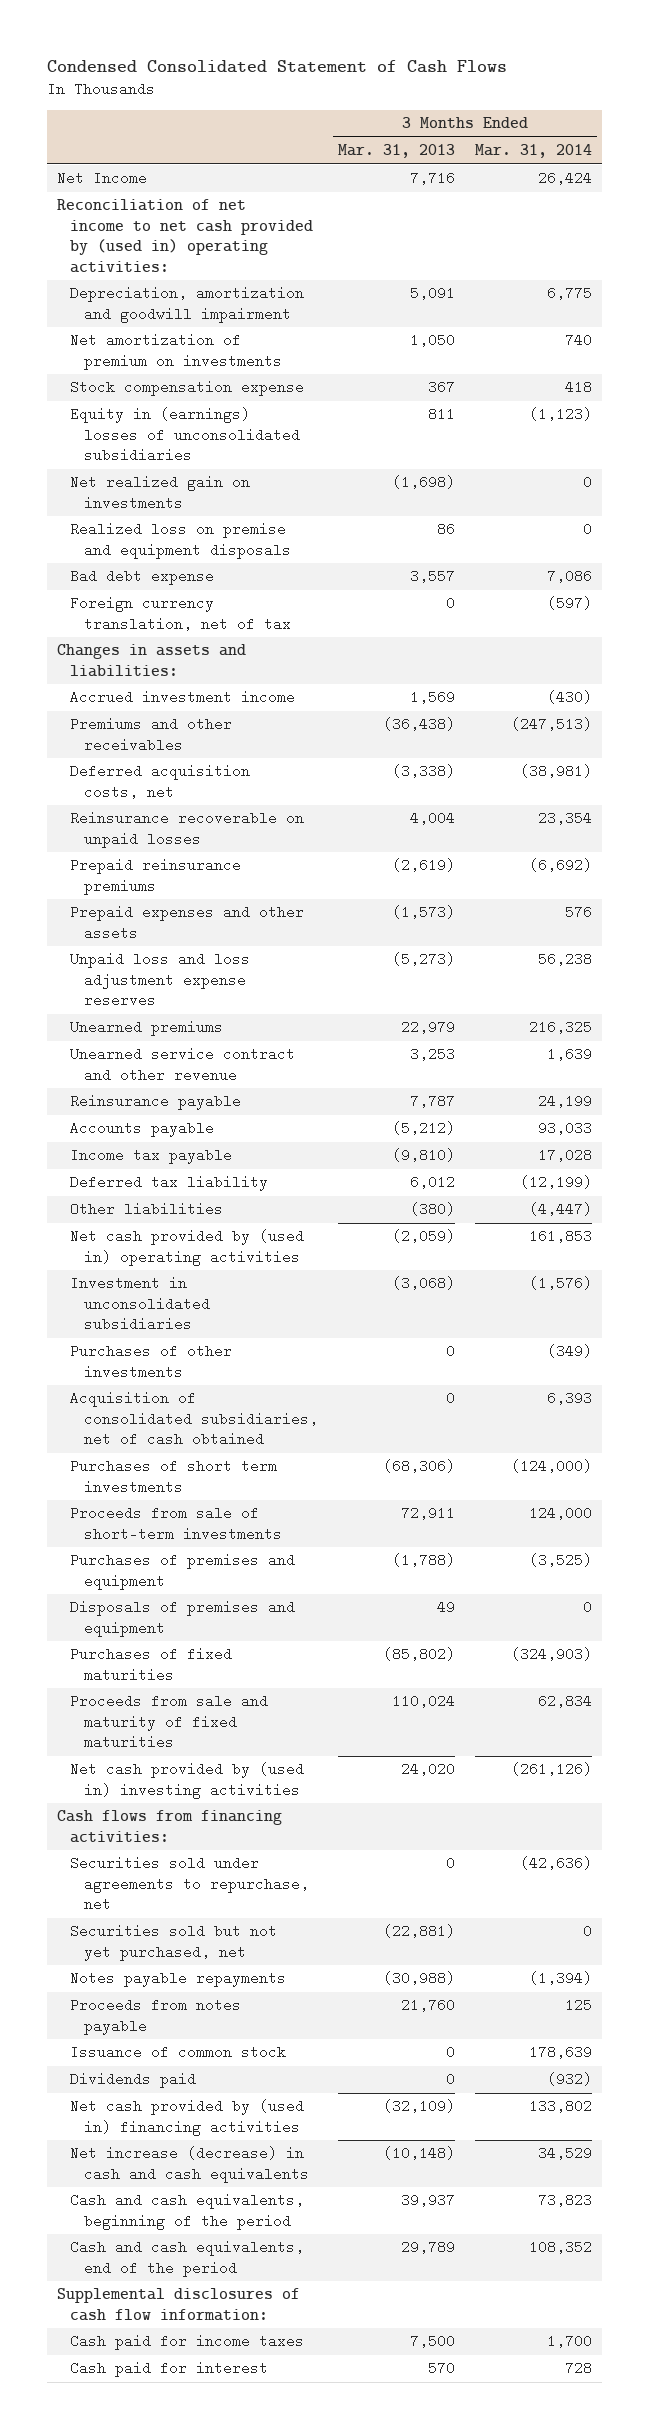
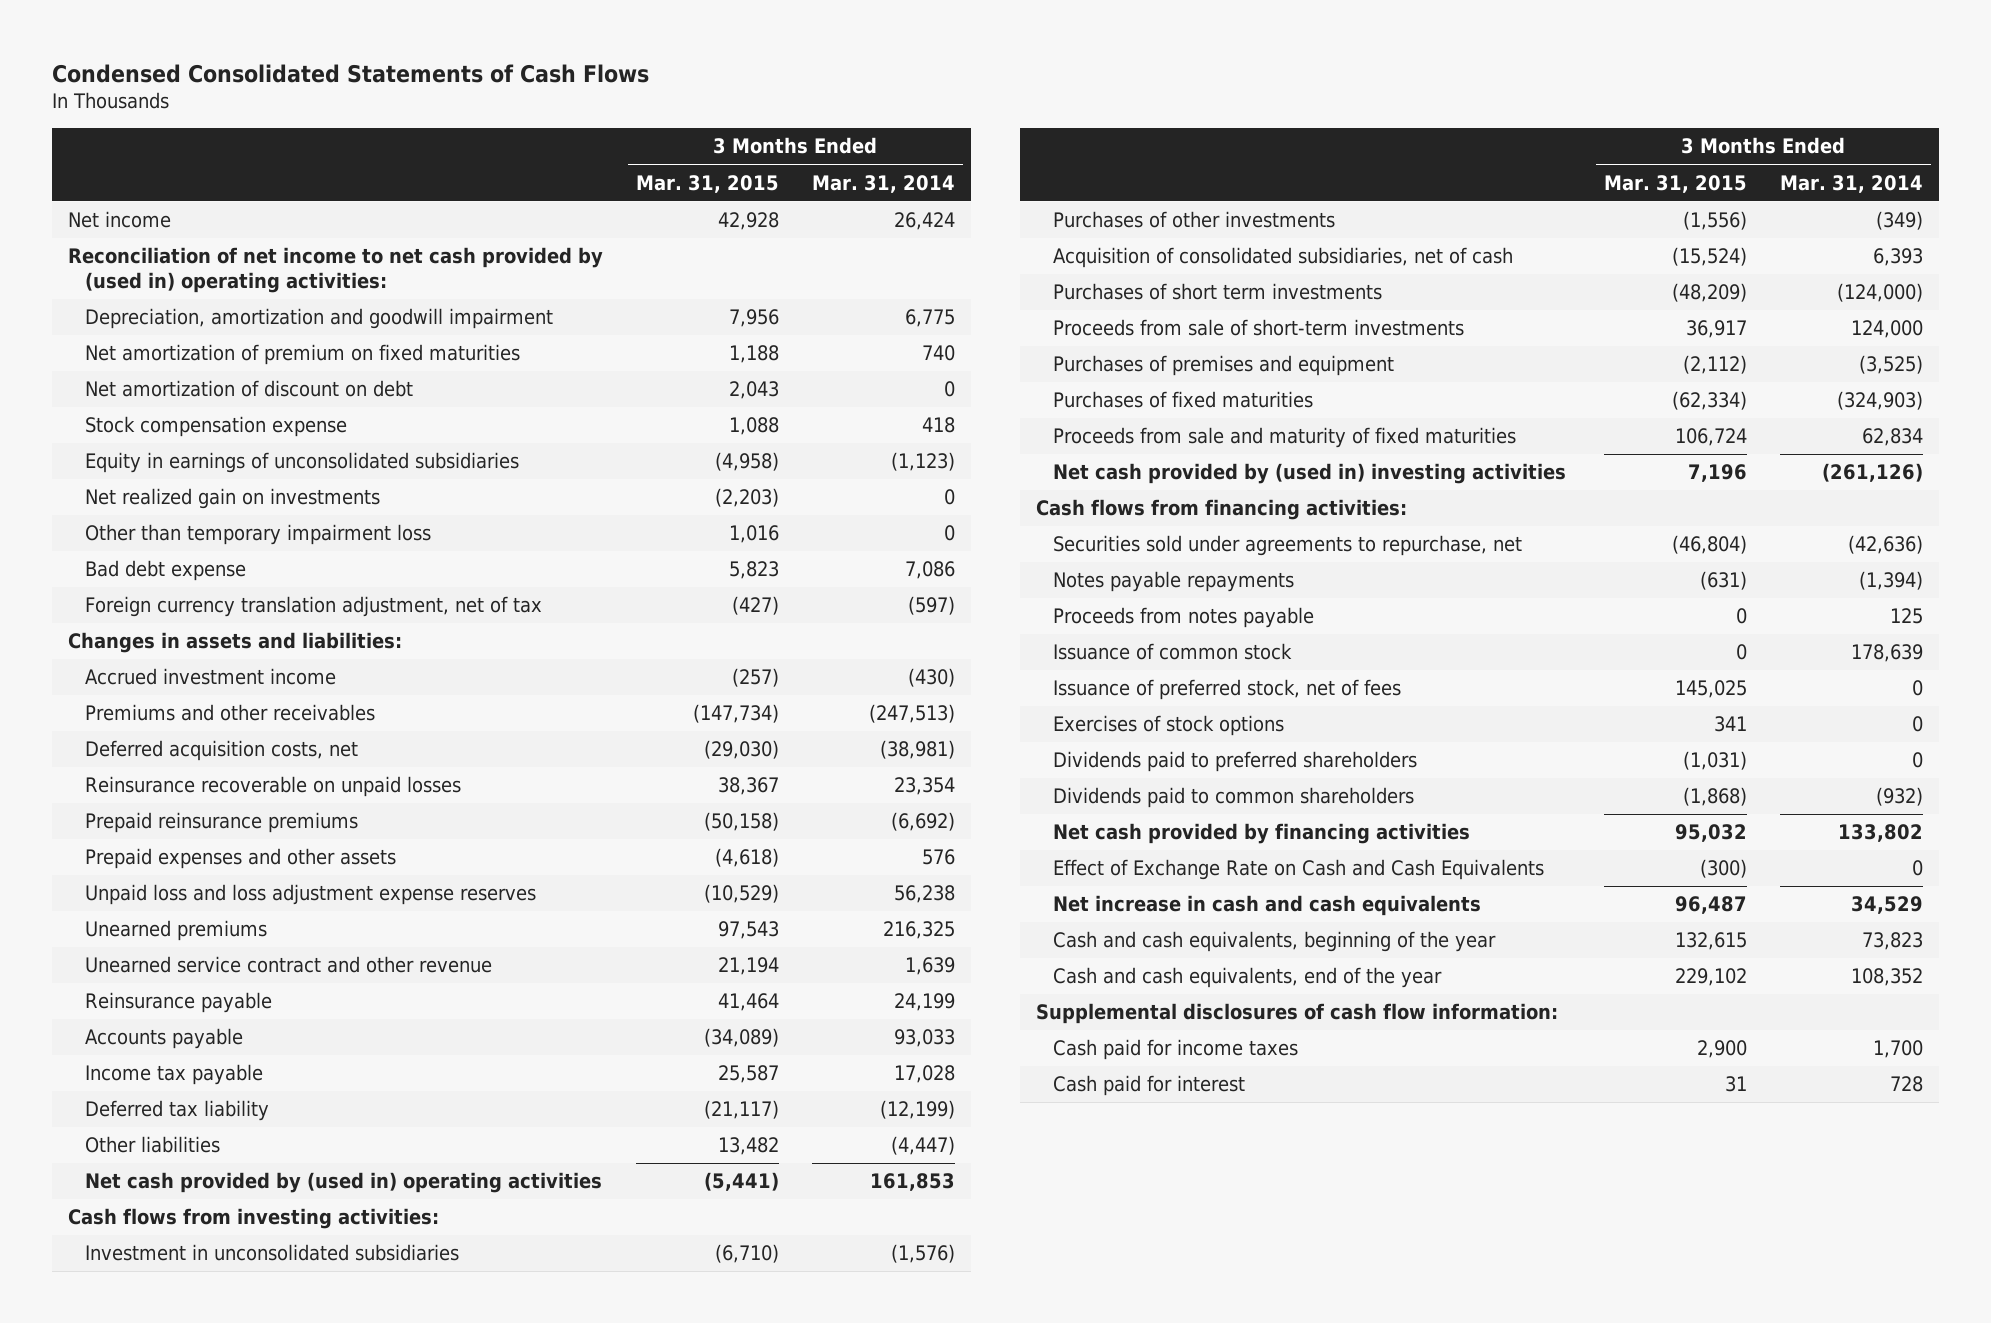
- Condensed Consolidated Statement of Cash Flows
+ Condensed Consolidated Statements of Cash Flows
- | 3 Months Ended Mar. 31, 2013 | 3 Months Ended Mar. 31, 2014
+ | 3 Months Ended Mar. 31, 2015 | 3 Months Ended Mar. 31, 2014
- Net Income | 7,716 | 26,424
+ Net income | 42,928 | 26,424
- Net amortization of premium on investments | 1,050 | 740
+ Net amortization of premium on fixed maturities | 1,188 | 740
+ Net amortization of discount on debt | 2,043 | 0
- Equity in (earnings) losses of unconsolidated subsidiaries | 811 | (1,123)
+ Equity in earnings of unconsolidated subsidiaries | (4,958) | (1,123)
- Realized loss on premise and equipment disposals | 86 | 0
+ Other than temporary impairment loss | 1,016 | 0
- Foreign currency translation, net of tax | 0 | (597)
+ Foreign currency translation adjustment, net of tax | (427) | (597)
+ Cash flows from investing activities:
- Acquisition of consolidated subsidiaries, net of cash obtained | 0 | 6,393
+ Acquisition of consolidated subsidiaries, net of cash | (15,524) | 6,393
- Disposals of premises and equipment | 49 | 0
- Securities sold but not yet purchased, net | (22,881) | 0
- Dividends paid | 0 | (932)
- Net cash provided by (used in) financing activities | (32,109) | 133,802
- Net increase (decrease) in cash and cash equivalents | (10,148) | 34,529
- Cash and cash equivalents, beginning of the period | 39,937 | 73,823
- Cash and cash equivalents, end of the period | 29,789 | 108,352
+ Issuance of preferred stock, net of fees | 145,025 | 0
+ Exercises of stock options | 341 | 0
+ Dividends paid to preferred shareholders | (1,031) | 0
+ Dividends paid to common shareholders | (1,868) | (932)
+ Net cash provided by financing activities | 95,032 | 133,802
+ Effect of Exchange Rate on Cash and Cash Equivalents | (300) | 0
+ Net increase in cash and cash equivalents | 96,487 | 34,529
+ Cash and cash equivalents, beginning of the year | 132,615 | 73,823
+ Cash and cash equivalents, end of the year | 229,102 | 108,352

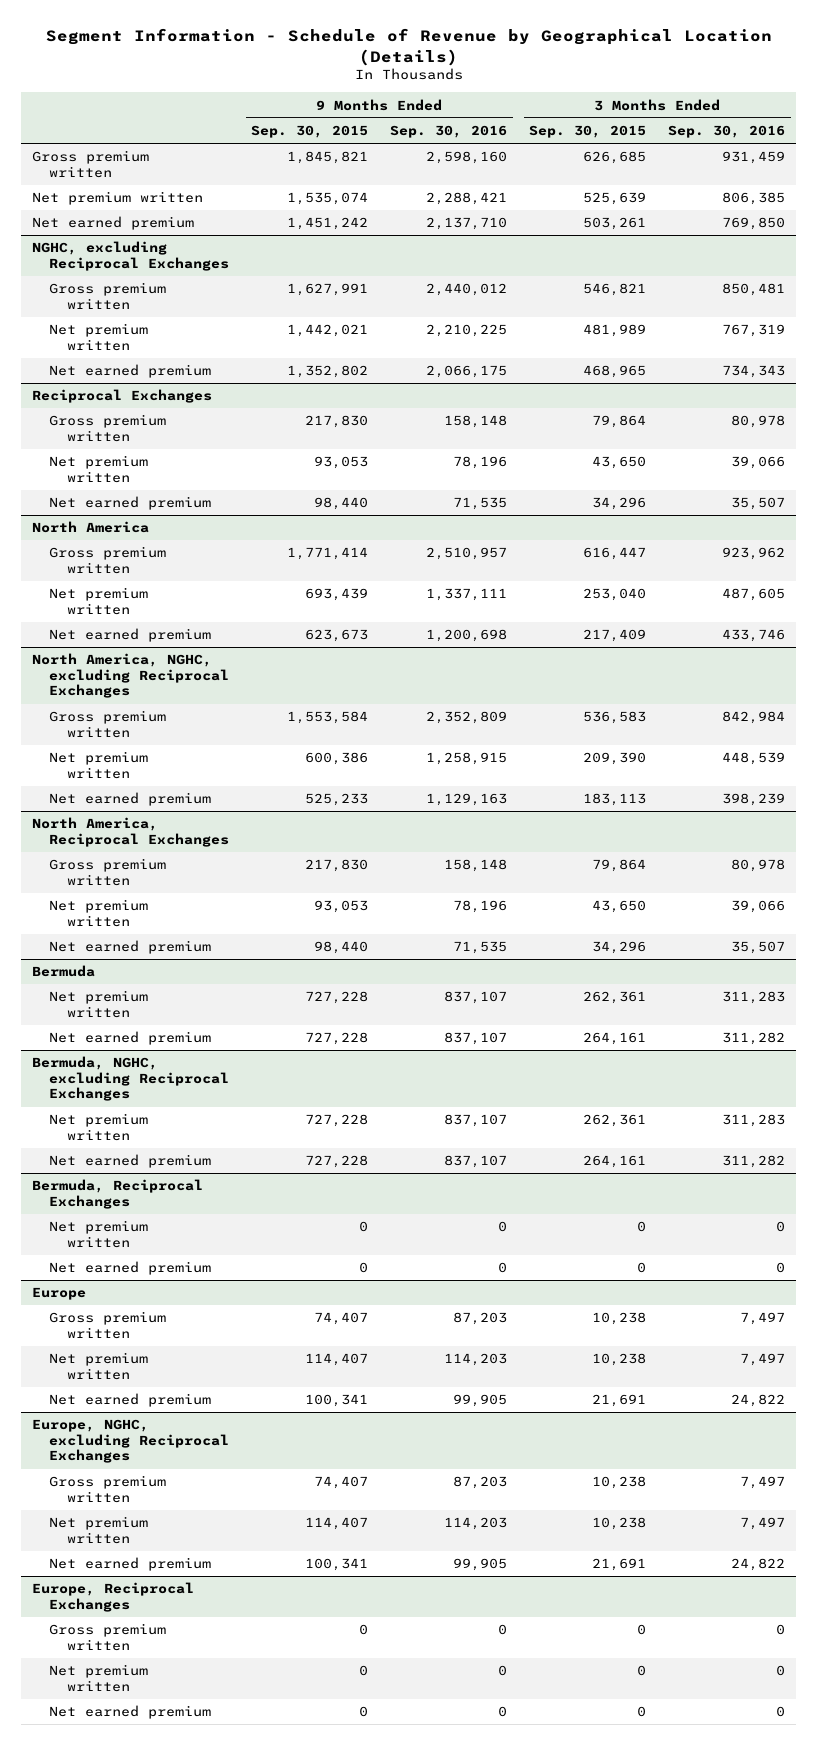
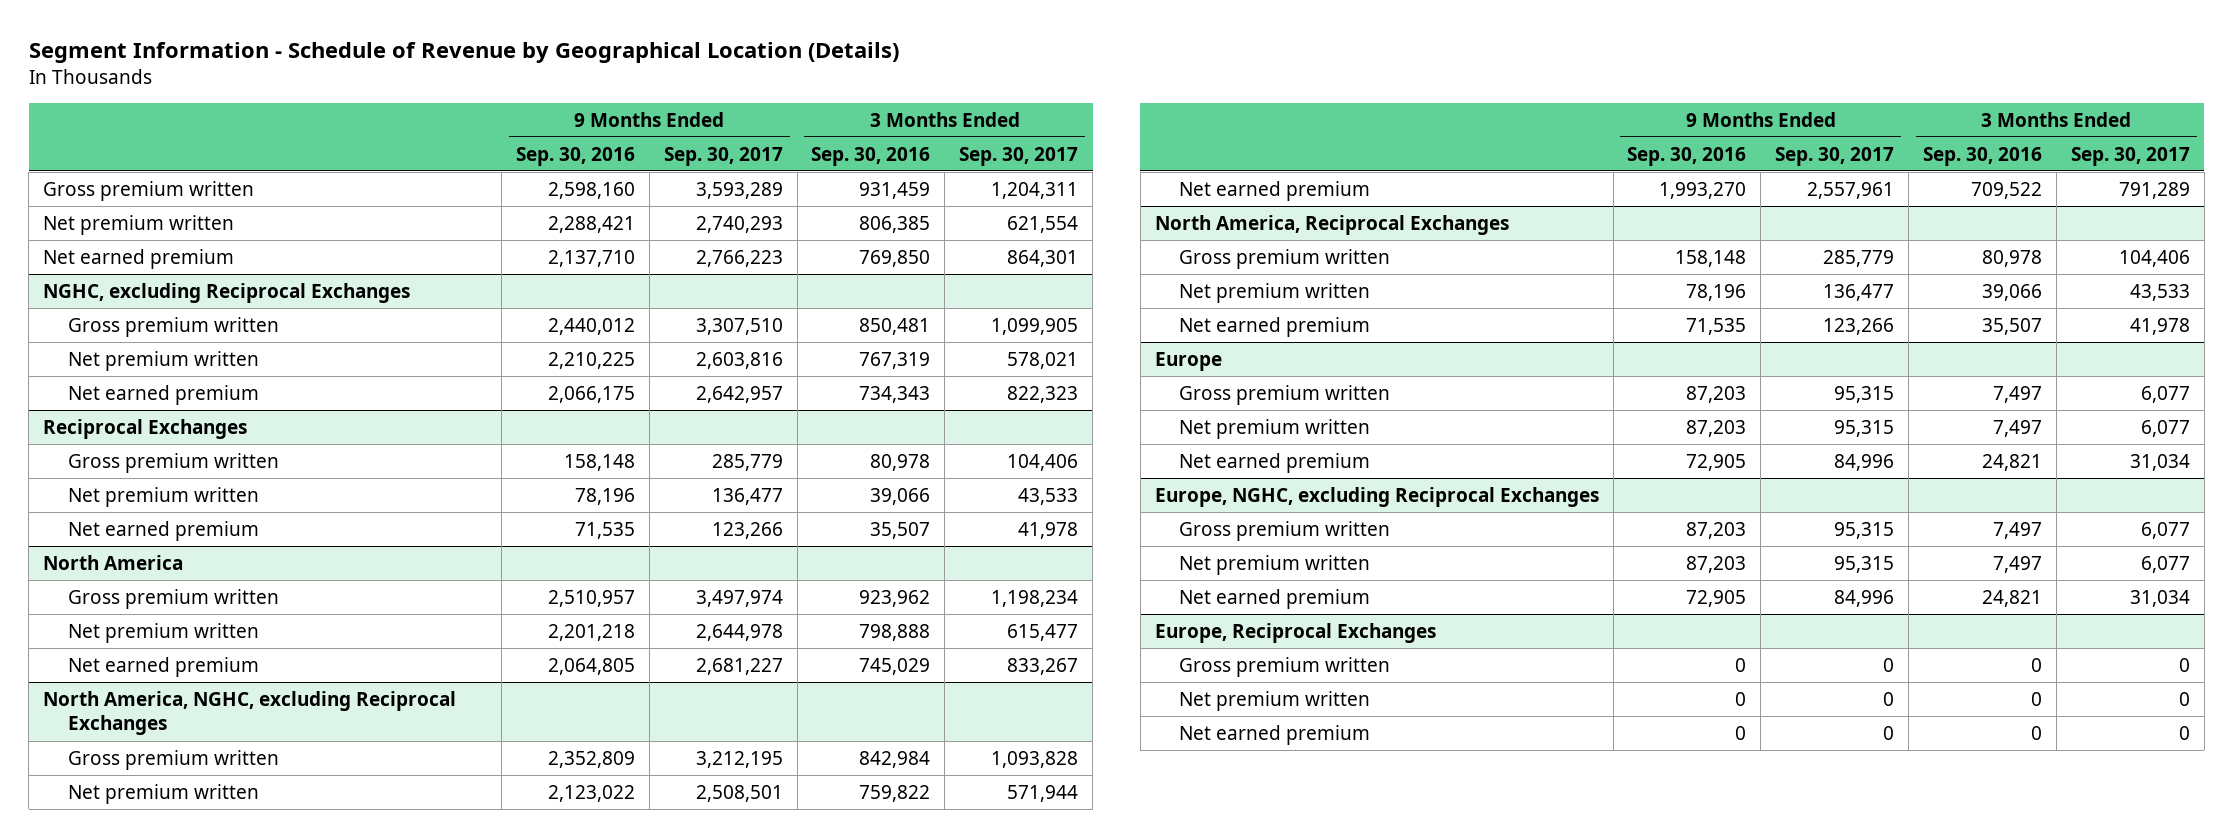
- | 9 Months Ended Sep. 30, 2015 | 9 Months Ended Sep. 30, 2016 | 3 Months Ended Sep. 30, 2015 | 3 Months Ended Sep. 30, 2016
+ | 9 Months Ended Sep. 30, 2016 | 9 Months Ended Sep. 30, 2017 | 3 Months Ended Sep. 30, 2016 | 3 Months Ended Sep. 30, 2017
@ North America
- Net premium written | 693,439 | 1,337,111 | 253,040 | 487,605
- Net earned premium | 623,673 | 1,200,698 | 217,409 | 433,746
+ Net premium written | 2,201,218 | 2,644,978 | 798,888 | 615,477
+ Net earned premium | 2,064,805 | 2,681,227 | 745,029 | 833,267
@ North America, NGHC, excluding Reciprocal Exchanges
- Net premium written | 600,386 | 1,258,915 | 209,390 | 448,539
- Net earned premium | 525,233 | 1,129,163 | 183,113 | 398,239
+ Net premium written | 2,123,022 | 2,508,501 | 759,822 | 571,944
+ Net earned premium | 1,993,270 | 2,557,961 | 709,522 | 791,289
- Bermuda
- Net premium written | 727,228 | 837,107 | 262,361 | 311,283
- Net earned premium | 727,228 | 837,107 | 264,161 | 311,282
- Bermuda, NGHC, excluding Reciprocal Exchanges
- Net premium written | 727,228 | 837,107 | 262,361 | 311,283
- Net earned premium | 727,228 | 837,107 | 264,161 | 311,282
- Bermuda, Reciprocal Exchanges
- Net premium written | 0 | 0 | 0 | 0
- Net earned premium | 0 | 0 | 0 | 0
@ Europe
- Net premium written | 114,407 | 114,203 | 10,238 | 7,497
- Net earned premium | 100,341 | 99,905 | 21,691 | 24,822
+ Net premium written | 87,203 | 95,315 | 7,497 | 6,077
+ Net earned premium | 72,905 | 84,996 | 24,821 | 31,034
@ Europe, NGHC, excluding Reciprocal Exchanges
- Net premium written | 114,407 | 114,203 | 10,238 | 7,497
- Net earned premium | 100,341 | 99,905 | 21,691 | 24,822
+ Net premium written | 87,203 | 95,315 | 7,497 | 6,077
+ Net earned premium | 72,905 | 84,996 | 24,821 | 31,034

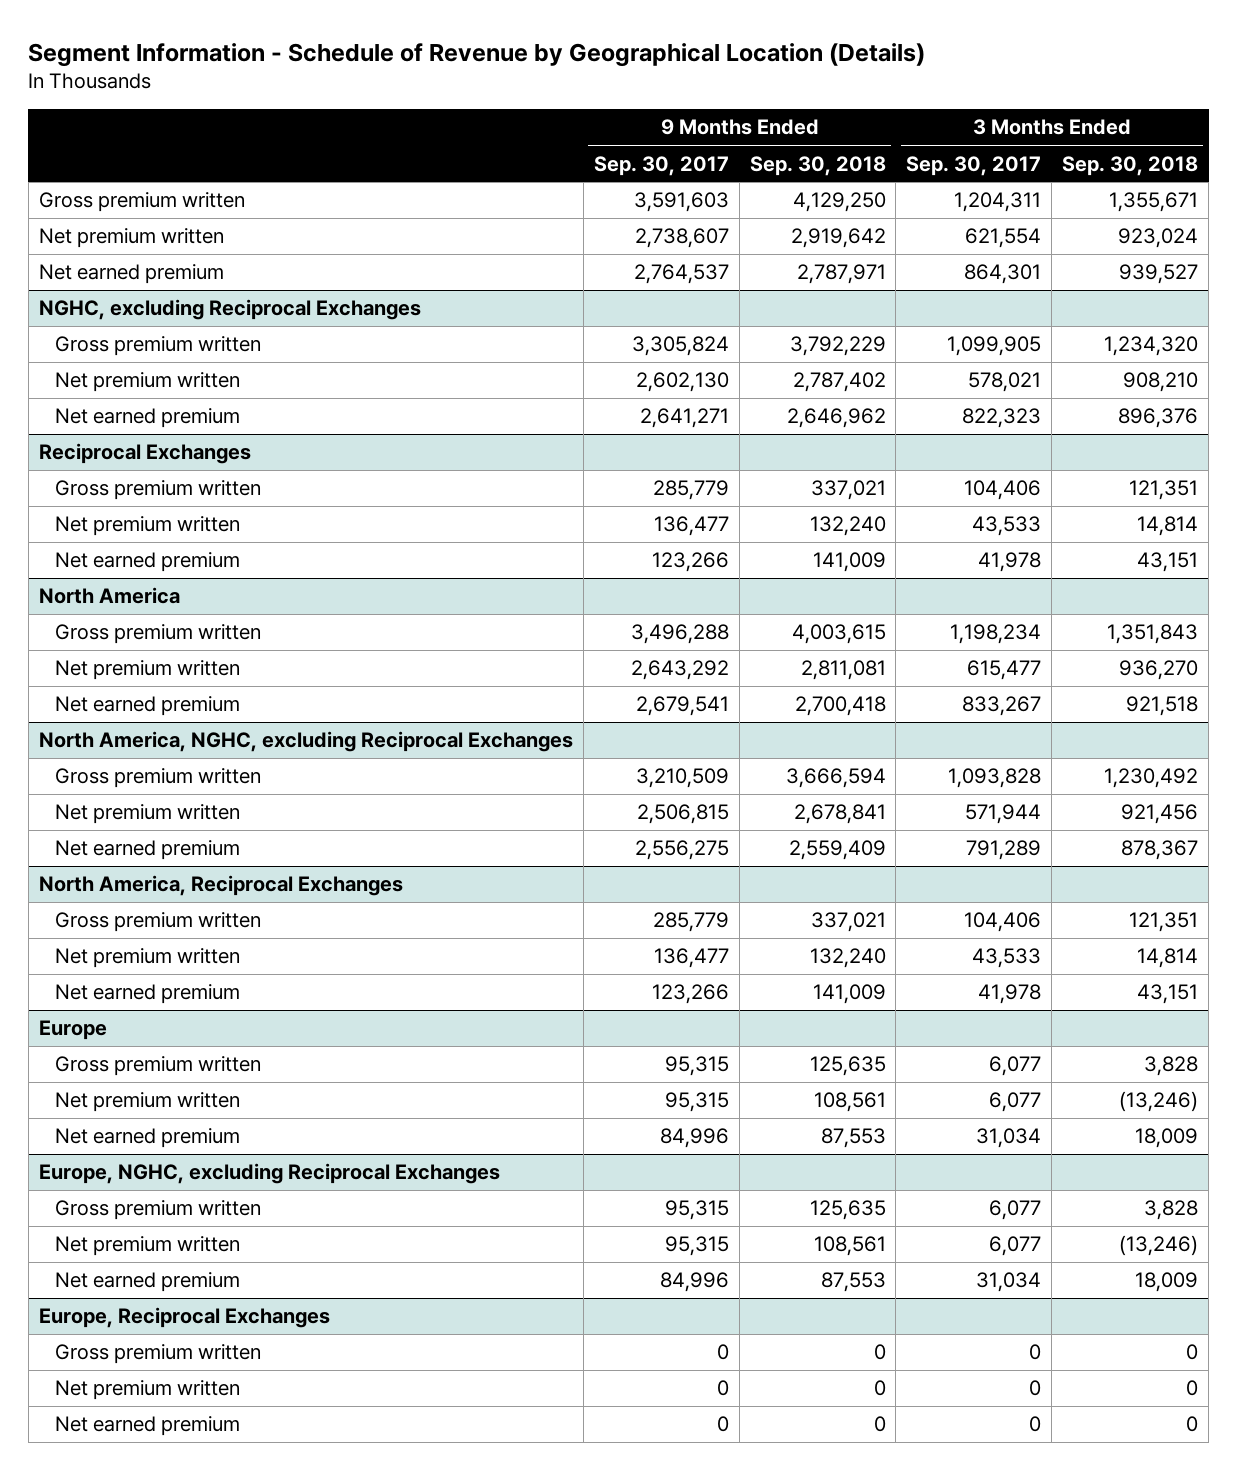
- | 9 Months Ended Sep. 30, 2016 | 9 Months Ended Sep. 30, 2017 | 3 Months Ended Sep. 30, 2016 | 3 Months Ended Sep. 30, 2017
+ | 9 Months Ended Sep. 30, 2017 | 9 Months Ended Sep. 30, 2018 | 3 Months Ended Sep. 30, 2017 | 3 Months Ended Sep. 30, 2018
- Gross premium written | 2,598,160 | 3,593,289 | 931,459 | 1,204,311
- Net premium written | 2,288,421 | 2,740,293 | 806,385 | 621,554
- Net earned premium | 2,137,710 | 2,766,223 | 769,850 | 864,301
+ Gross premium written | 3,591,603 | 4,129,250 | 1,204,311 | 1,355,671
+ Net premium written | 2,738,607 | 2,919,642 | 621,554 | 923,024
+ Net earned premium | 2,764,537 | 2,787,971 | 864,301 | 939,527
@ NGHC, excluding Reciprocal Exchanges
- Gross premium written | 2,440,012 | 3,307,510 | 850,481 | 1,099,905
- Net premium written | 2,210,225 | 2,603,816 | 767,319 | 578,021
- Net earned premium | 2,066,175 | 2,642,957 | 734,343 | 822,323
+ Gross premium written | 3,305,824 | 3,792,229 | 1,099,905 | 1,234,320
+ Net premium written | 2,602,130 | 2,787,402 | 578,021 | 908,210
+ Net earned premium | 2,641,271 | 2,646,962 | 822,323 | 896,376
@ North America
- Gross premium written | 2,510,957 | 3,497,974 | 923,962 | 1,198,234
- Net premium written | 2,201,218 | 2,644,978 | 798,888 | 615,477
- Net earned premium | 2,064,805 | 2,681,227 | 745,029 | 833,267
+ Gross premium written | 3,496,288 | 4,003,615 | 1,198,234 | 1,351,843
+ Net premium written | 2,643,292 | 2,811,081 | 615,477 | 936,270
+ Net earned premium | 2,679,541 | 2,700,418 | 833,267 | 921,518
@ North America, NGHC, excluding Reciprocal Exchanges
- Gross premium written | 2,352,809 | 3,212,195 | 842,984 | 1,093,828
- Net premium written | 2,123,022 | 2,508,501 | 759,822 | 571,944
- Net earned premium | 1,993,270 | 2,557,961 | 709,522 | 791,289
+ Gross premium written | 3,210,509 | 3,666,594 | 1,093,828 | 1,230,492
+ Net premium written | 2,506,815 | 2,678,841 | 571,944 | 921,456
+ Net earned premium | 2,556,275 | 2,559,409 | 791,289 | 878,367

